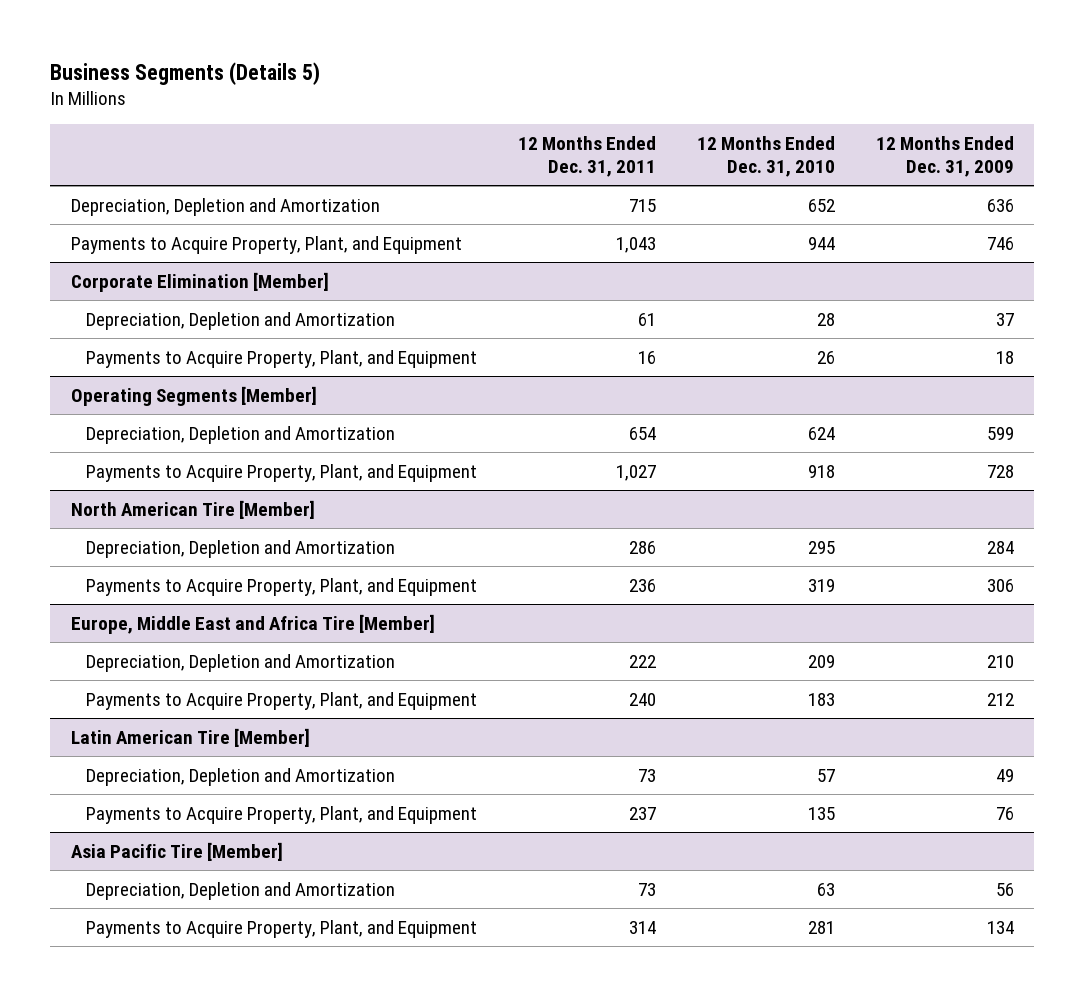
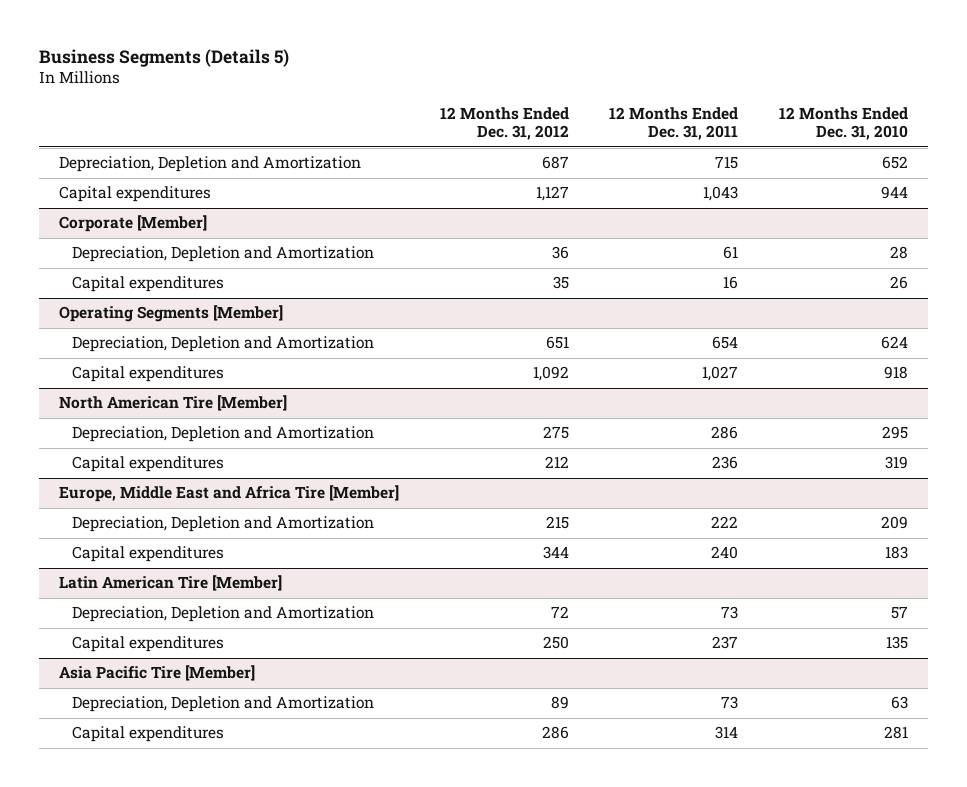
- | 12 Months Ended Dec. 31, 2011 | 12 Months Ended Dec. 31, 2010 | 12 Months Ended Dec. 31, 2009
+ | 12 Months Ended Dec. 31, 2012 | 12 Months Ended Dec. 31, 2011 | 12 Months Ended Dec. 31, 2010
- Payments to Acquire Property, Plant, and Equipment | 1,043 | 944 | 746
- Corporate Elimination [Member]
+ Capital expenditures | 1,127 | 1,043 | 944
+ Corporate [Member]
- Payments to Acquire Property, Plant, and Equipment | 16 | 26 | 18
+ Capital expenditures | 35 | 16 | 26
@ Operating Segments [Member]
- Payments to Acquire Property, Plant, and Equipment | 1,027 | 918 | 728
+ Capital expenditures | 1,092 | 1,027 | 918
@ North American Tire [Member]
- Payments to Acquire Property, Plant, and Equipment | 236 | 319 | 306
+ Capital expenditures | 212 | 236 | 319
@ Europe, Middle East and Africa Tire [Member]
- Payments to Acquire Property, Plant, and Equipment | 240 | 183 | 212
+ Capital expenditures | 344 | 240 | 183
@ Latin American Tire [Member]
- Payments to Acquire Property, Plant, and Equipment | 237 | 135 | 76
+ Capital expenditures | 250 | 237 | 135
@ Asia Pacific Tire [Member]
- Payments to Acquire Property, Plant, and Equipment | 314 | 281 | 134
+ Capital expenditures | 286 | 314 | 281

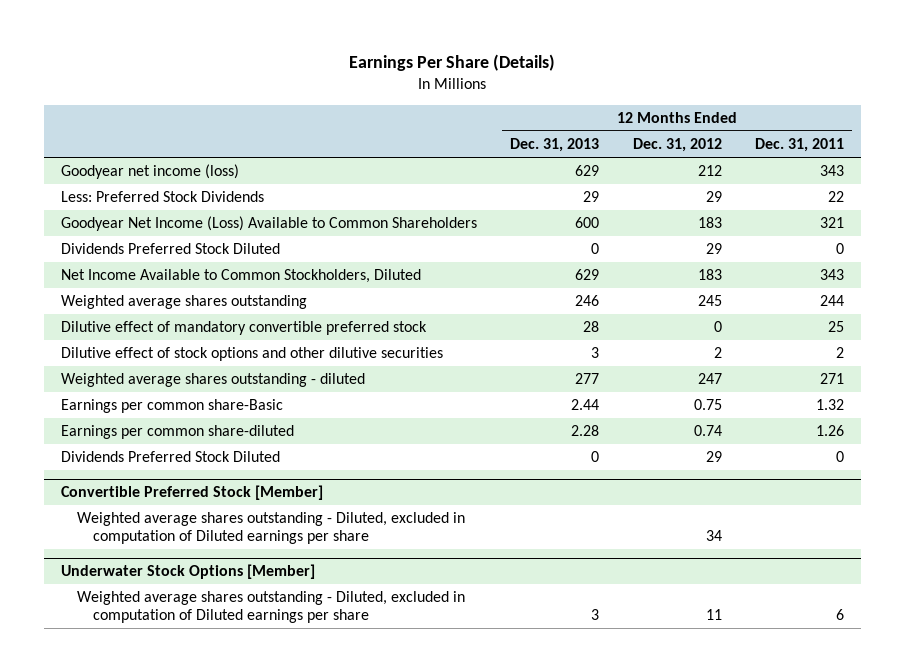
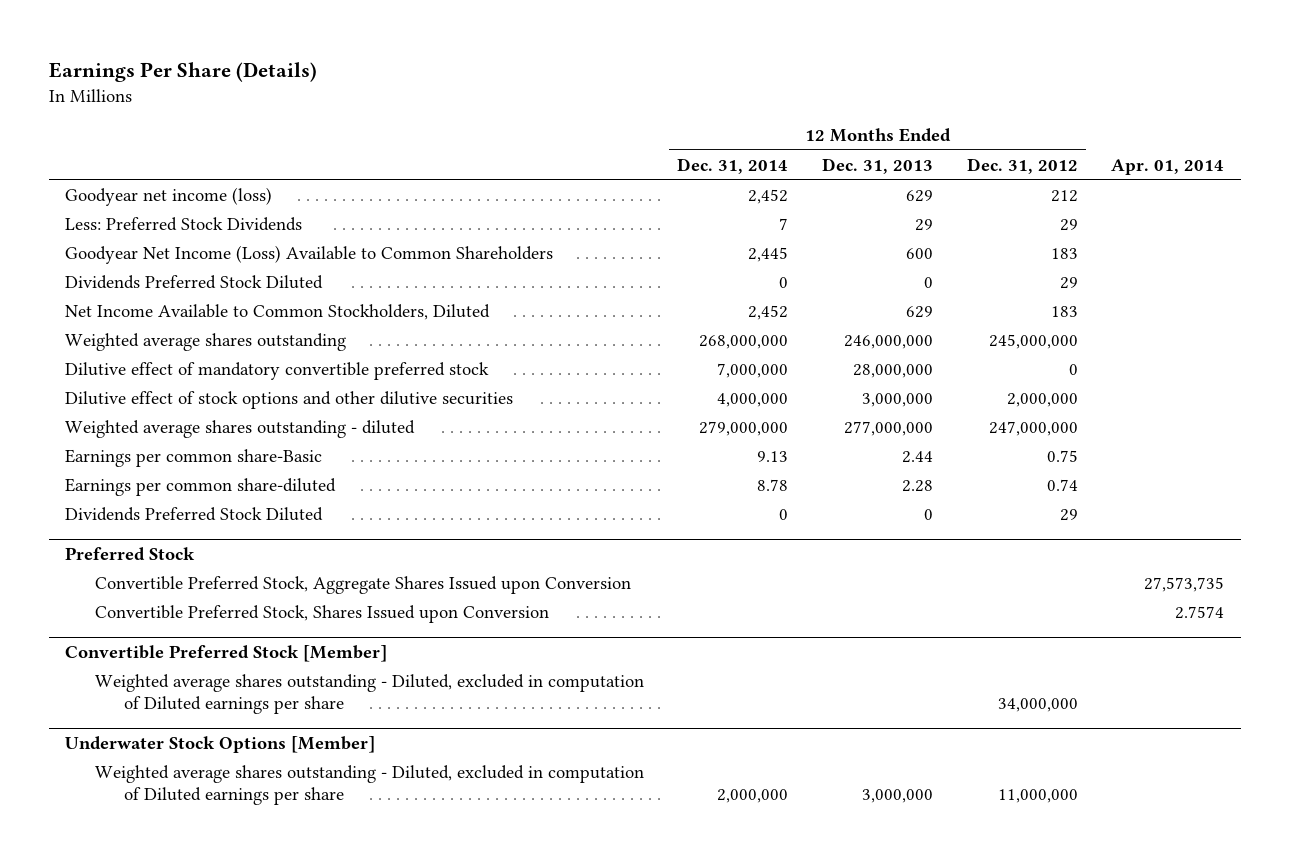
- | 12 Months Ended Dec. 31, 2013 | 12 Months Ended Dec. 31, 2012 | 12 Months Ended Dec. 31, 2011
+ | 12 Months Ended Dec. 31, 2014 | 12 Months Ended Dec. 31, 2013 | 12 Months Ended Dec. 31, 2012 | Apr. 01, 2014
- Weighted average shares outstanding | 246 | 245 | 244
- Dilutive effect of mandatory convertible preferred stock | 28 | 0 | 25
- Dilutive effect of stock options and other dilutive securities | 3 | 2 | 2
- Weighted average shares outstanding - diluted | 277 | 247 | 271
+ Weighted average shares outstanding | 268,000,000 | 246,000,000 | 245,000,000 |
+ Dilutive effect of mandatory convertible preferred stock | 7,000,000 | 28,000,000 | 0 |
+ Dilutive effect of stock options and other dilutive securities | 4,000,000 | 3,000,000 | 2,000,000 |
+ Weighted average shares outstanding - diluted | 279,000,000 | 277,000,000 | 247,000,000 |
+ Preferred Stock
+ Convertible Preferred Stock, Aggregate Shares Issued upon Conversion | | | | 27,573,735
+ Convertible Preferred Stock, Shares Issued upon Conversion | | | | 2.7574
@ Convertible Preferred Stock [Member]
- Weighted average shares outstanding - Diluted, excluded in computation of Diluted earnings per share | | 34 |
+ Weighted average shares outstanding - Diluted, excluded in computation of Diluted earnings per share | | | 34,000,000 |
@ Underwater Stock Options [Member]
- Weighted average shares outstanding - Diluted, excluded in computation of Diluted earnings per share | 3 | 11 | 6
+ Weighted average shares outstanding - Diluted, excluded in computation of Diluted earnings per share | 2,000,000 | 3,000,000 | 11,000,000 |

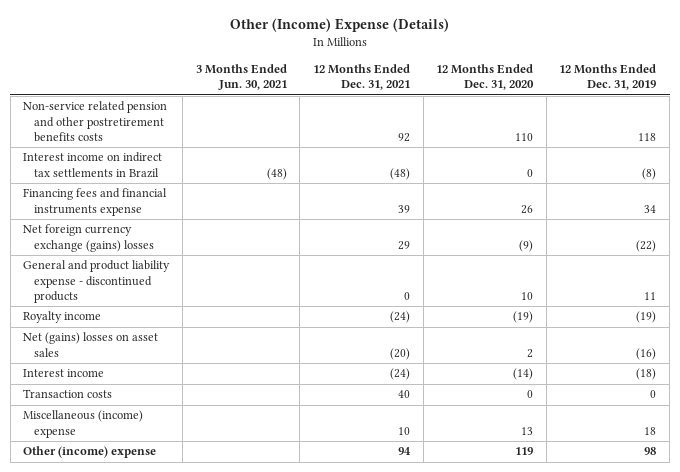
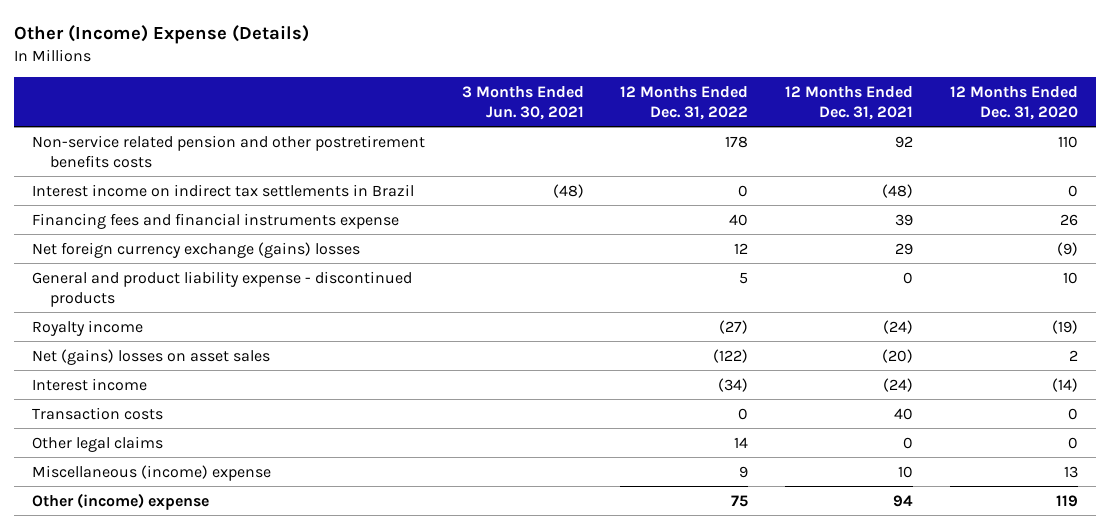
- | 3 Months Ended Jun. 30, 2021 | 12 Months Ended Dec. 31, 2021 | 12 Months Ended Dec. 31, 2020 | 12 Months Ended Dec. 31, 2019
+ | 3 Months Ended Jun. 30, 2021 | 12 Months Ended Dec. 31, 2022 | 12 Months Ended Dec. 31, 2021 | 12 Months Ended Dec. 31, 2020
+ Other legal claims | | 14 | 0 | 0

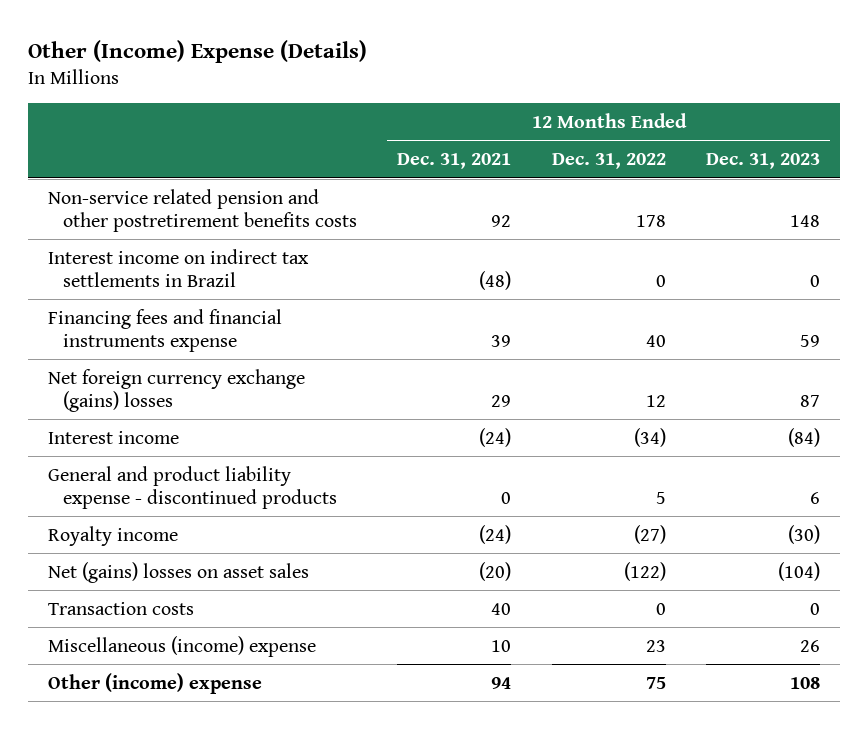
- | 3 Months Ended Jun. 30, 2021 | 12 Months Ended Dec. 31, 2022 | 12 Months Ended Dec. 31, 2021 | 12 Months Ended Dec. 31, 2020
+ | 12 Months Ended Dec. 31, 2021 | 12 Months Ended Dec. 31, 2022 | 12 Months Ended Dec. 31, 2023
moved up: Interest income | (24) | (34) | (84)
- Other legal claims | | 14 | 0 | 0
- Miscellaneous (income) expense | | 9 | 10 | 13
+ Miscellaneous (income) expense | 10 | 23 | 26

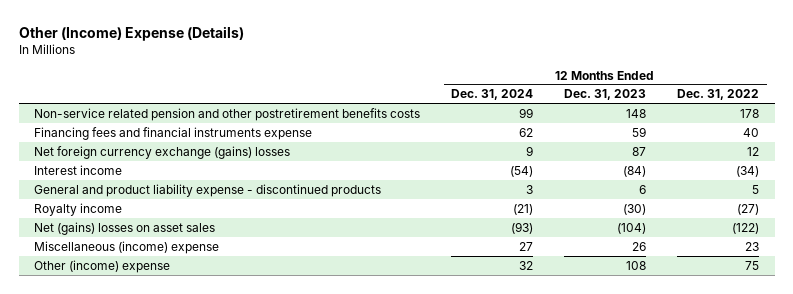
- | 12 Months Ended Dec. 31, 2021 | 12 Months Ended Dec. 31, 2022 | 12 Months Ended Dec. 31, 2023
+ | 12 Months Ended Dec. 31, 2024 | 12 Months Ended Dec. 31, 2023 | 12 Months Ended Dec. 31, 2022
- Interest income on indirect tax settlements in Brazil | (48) | 0 | 0
- Transaction costs | 40 | 0 | 0

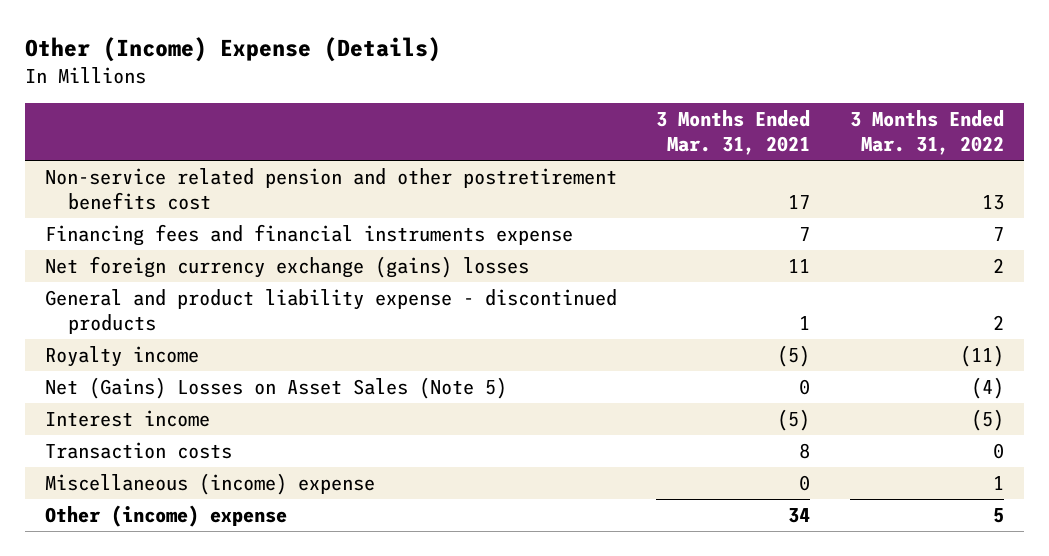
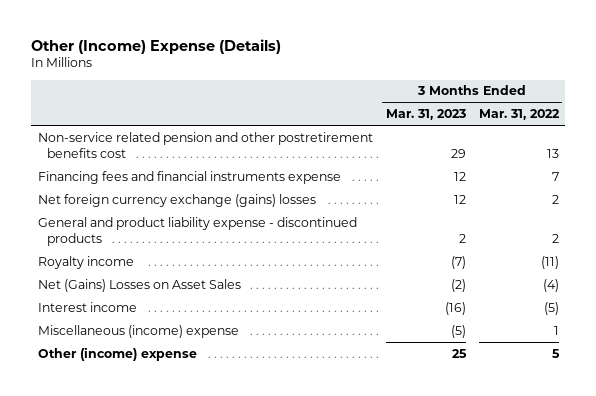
- | 3 Months Ended Mar. 31, 2021 | 3 Months Ended Mar. 31, 2022
+ | 3 Months Ended Mar. 31, 2023 | 3 Months Ended Mar. 31, 2022
- Net (Gains) Losses on Asset Sales (Note 5) | 0 | (4)
+ Net (Gains) Losses on Asset Sales | (2) | (4)
- Transaction costs | 8 | 0

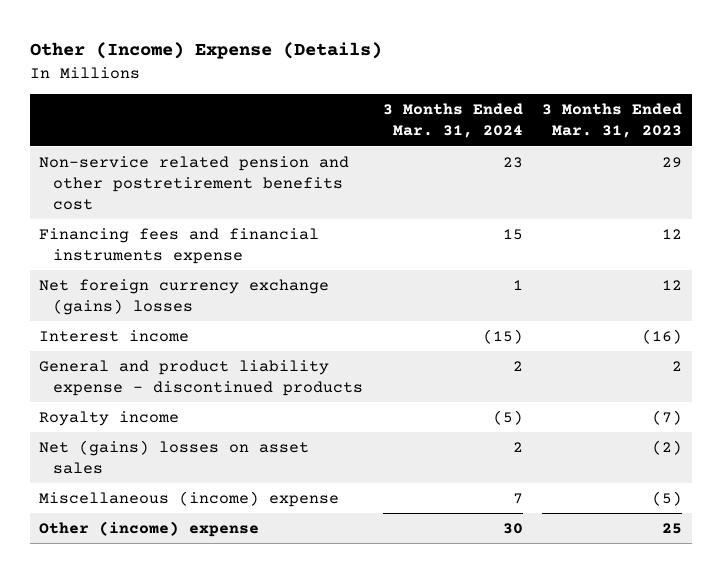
- | 3 Months Ended Mar. 31, 2023 | 3 Months Ended Mar. 31, 2022
+ | 3 Months Ended Mar. 31, 2024 | 3 Months Ended Mar. 31, 2023
moved up: Interest income | (15) | (16)
- Net (Gains) Losses on Asset Sales | (2) | (4)
+ Net (gains) losses on asset sales | 2 | (2)

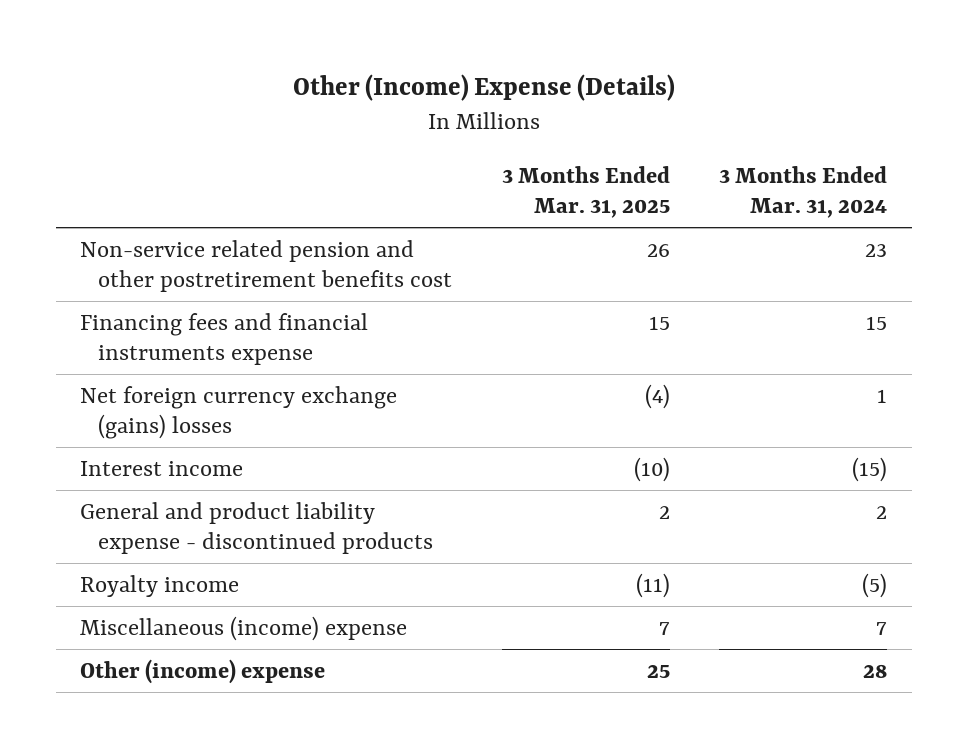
- | 3 Months Ended Mar. 31, 2024 | 3 Months Ended Mar. 31, 2023
+ | 3 Months Ended Mar. 31, 2025 | 3 Months Ended Mar. 31, 2024
- Net (gains) losses on asset sales | 2 | (2)
- Other (income) expense | 30 | 25
+ Other (income) expense | 25 | 28

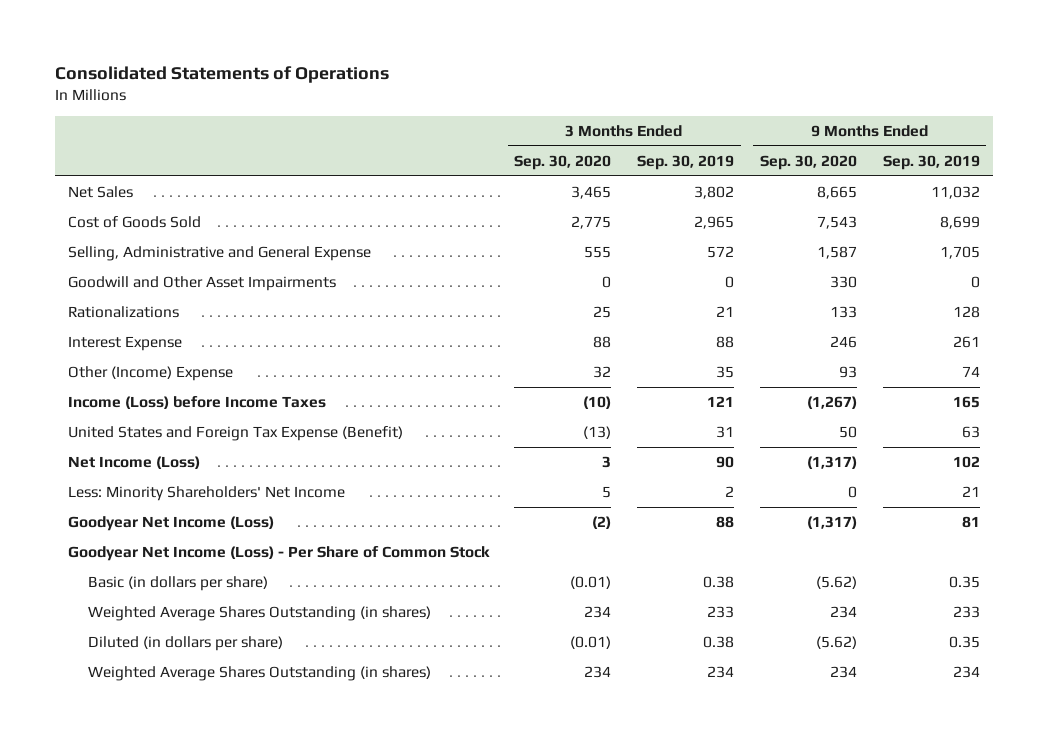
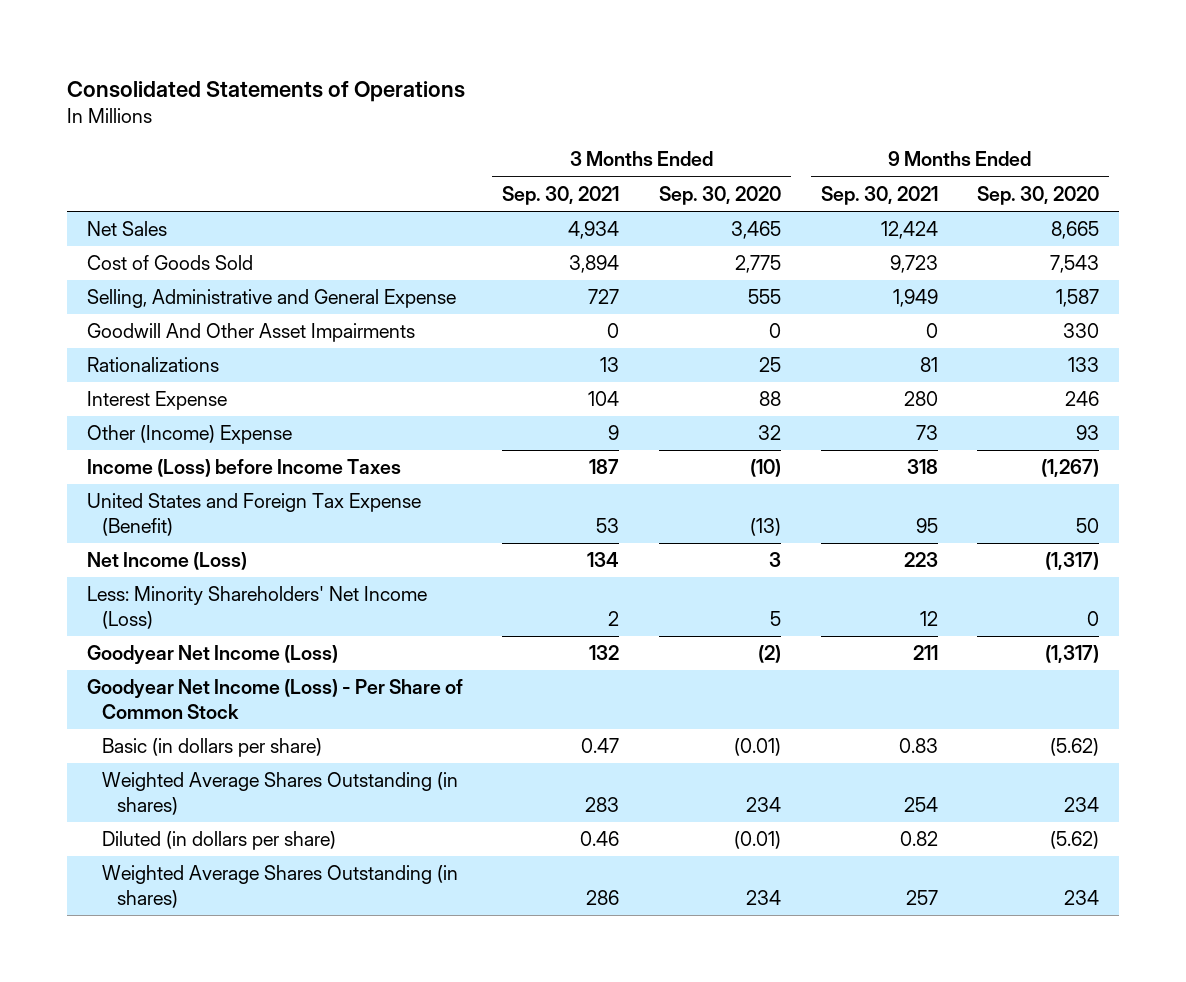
- | 3 Months Ended Sep. 30, 2020 | 3 Months Ended Sep. 30, 2019 | 9 Months Ended Sep. 30, 2020 | 9 Months Ended Sep. 30, 2019
+ | 3 Months Ended Sep. 30, 2021 | 3 Months Ended Sep. 30, 2020 | 9 Months Ended Sep. 30, 2021 | 9 Months Ended Sep. 30, 2020
- Goodwill and Other Asset Impairments | 0 | 0 | 330 | 0
+ Goodwill And Other Asset Impairments | 0 | 0 | 0 | 330
- Less: Minority Shareholders' Net Income | 5 | 2 | 0 | 21
+ Less: Minority Shareholders' Net Income (Loss) | 2 | 5 | 12 | 0

